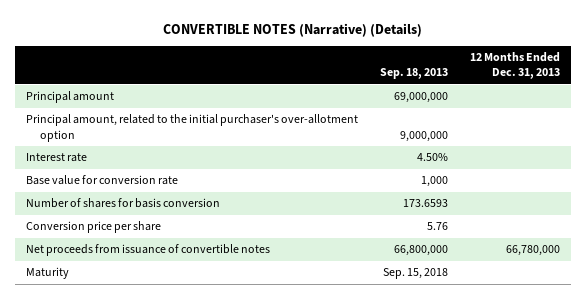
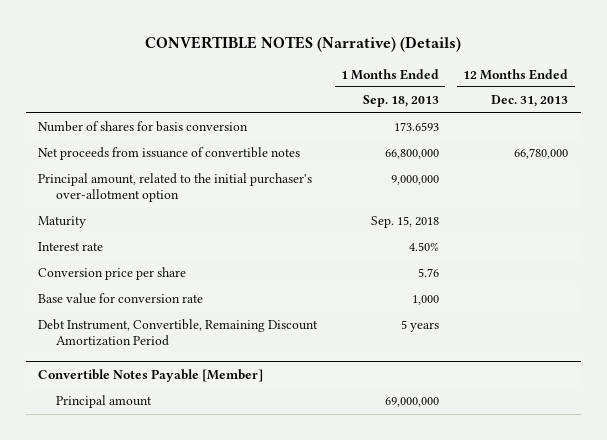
- | Sep. 18, 2013 | 12 Months Ended Dec. 31, 2013
+ | 1 Months Ended Sep. 18, 2013 | 12 Months Ended Dec. 31, 2013
- Principal amount | 69,000,000 |
moved down: Principal amount, related to the initial purchaser's over-allotment option | 9,000,000 |
moved down: Interest rate | 4.50% |
moved down: Conversion price per share | 5.76 |
moved down: Base value for conversion rate | 1,000 |
+ Debt Instrument, Convertible, Remaining Discount Amortization Period | 5 years |
+ Convertible Notes Payable [Member]
+ Principal amount | 69,000,000 |

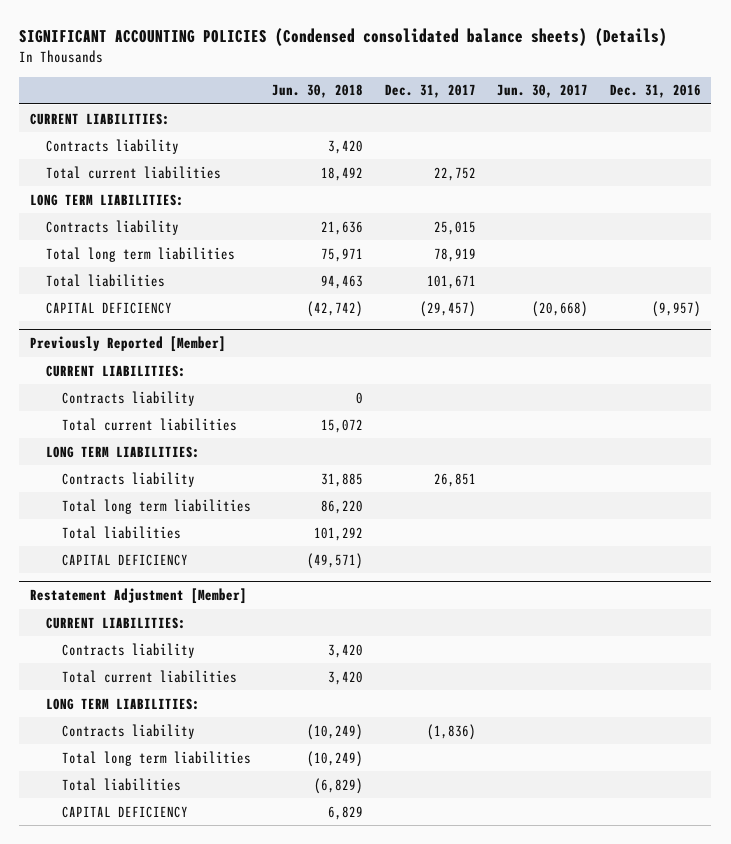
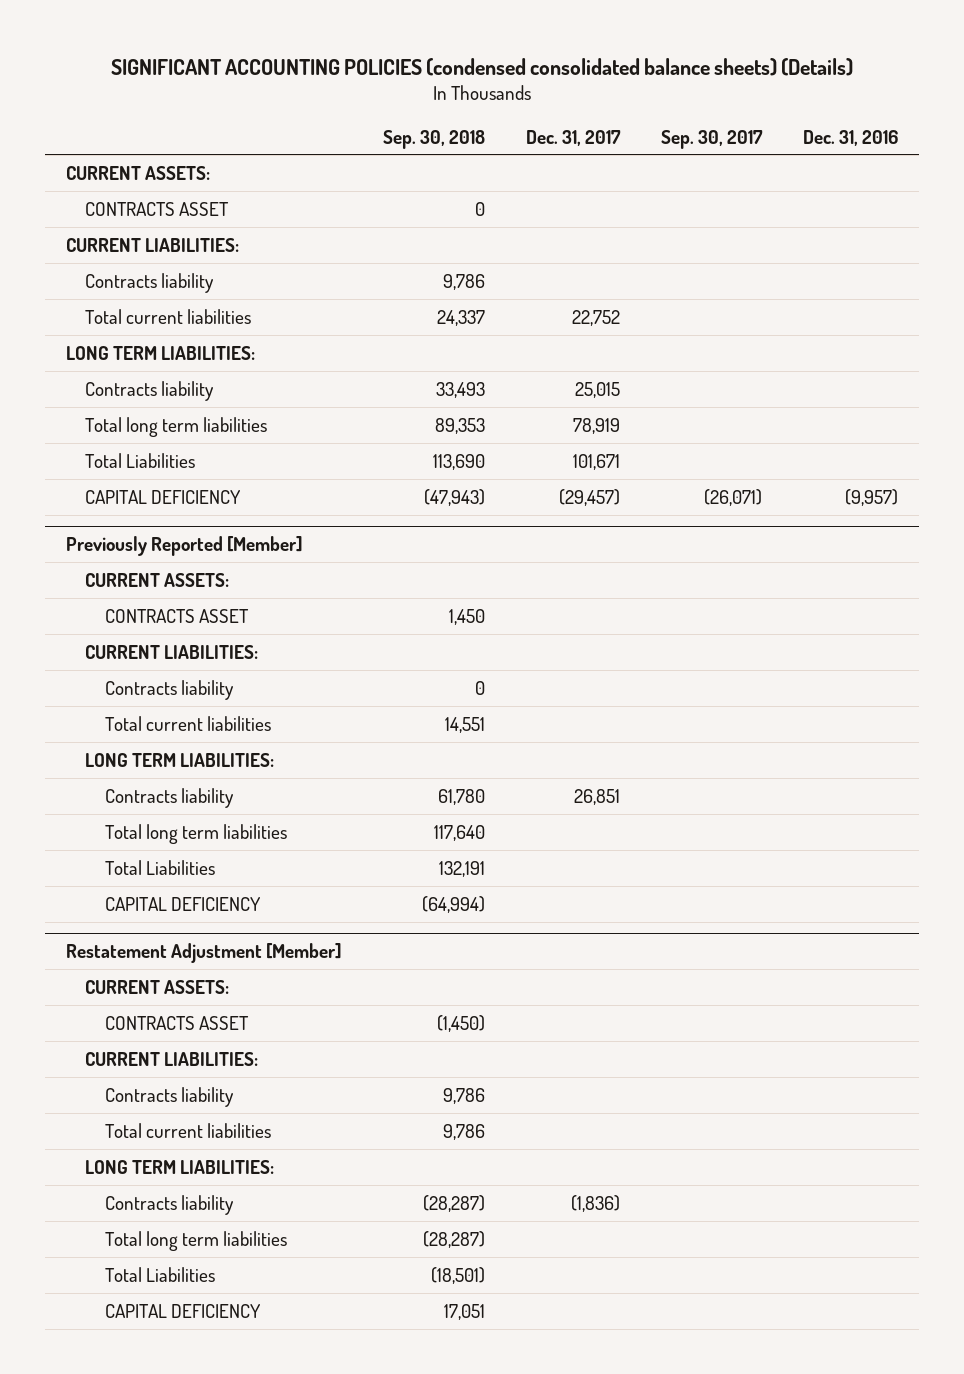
- SIGNIFICANT ACCOUNTING POLICIES (Condensed consolidated balance sheets) (Details)
+ SIGNIFICANT ACCOUNTING POLICIES (condensed consolidated balance sheets) (Details)
- | Jun. 30, 2018 | Dec. 31, 2017 | Jun. 30, 2017 | Dec. 31, 2016
+ | Sep. 30, 2018 | Dec. 31, 2017 | Sep. 30, 2017 | Dec. 31, 2016
+ CURRENT ASSETS:
+ CONTRACTS ASSET | 0 | | |
- Total liabilities | 94,463 | 101,671 | |
+ Total Liabilities | 113,690 | 101,671 | |
@ Previously Reported [Member]
+ CURRENT ASSETS:
+ CONTRACTS ASSET | 1,450 | | |
- Total liabilities | 101,292 | | |
+ Total Liabilities | 132,191 | | |
@ Restatement Adjustment [Member]
+ CURRENT ASSETS:
+ CONTRACTS ASSET | (1,450) | | |
- Total liabilities | (6,829) | | |
+ Total Liabilities | (18,501) | | |

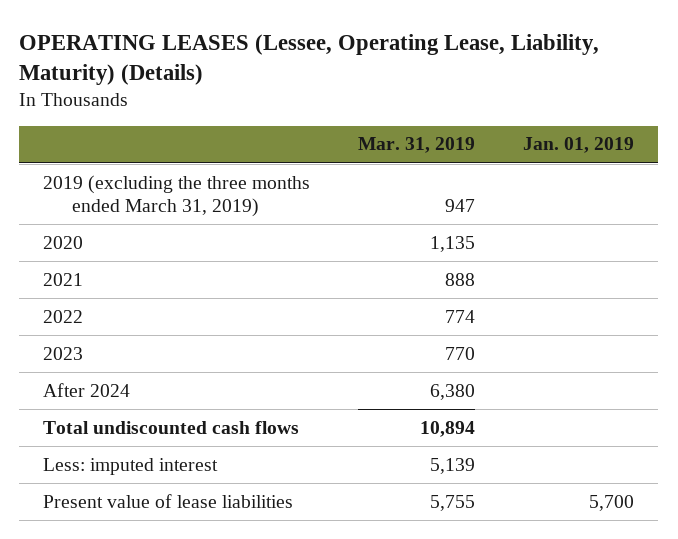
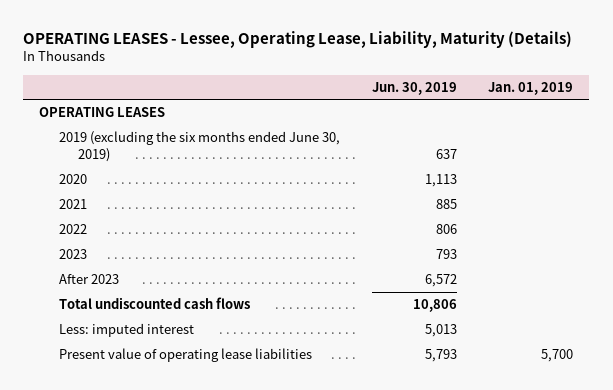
- OPERATING LEASES (Lessee, Operating Lease, Liability, Maturity) (Details)
+ OPERATING LEASES - Lessee, Operating Lease, Liability, Maturity (Details)
- | Mar. 31, 2019 | Jan. 01, 2019
+ | Jun. 30, 2019 | Jan. 01, 2019
- 2019 (excluding the three months ended March 31, 2019) | 947 |
+ OPERATING LEASES
+ 2019 (excluding the six months ended June 30, 2019) | 637 |
- After 2024 | 6,380 |
+ After 2023 | 6,572 |
- Present value of lease liabilities | 5,755 | 5,700
+ Present value of operating lease liabilities | 5,793 | 5,700

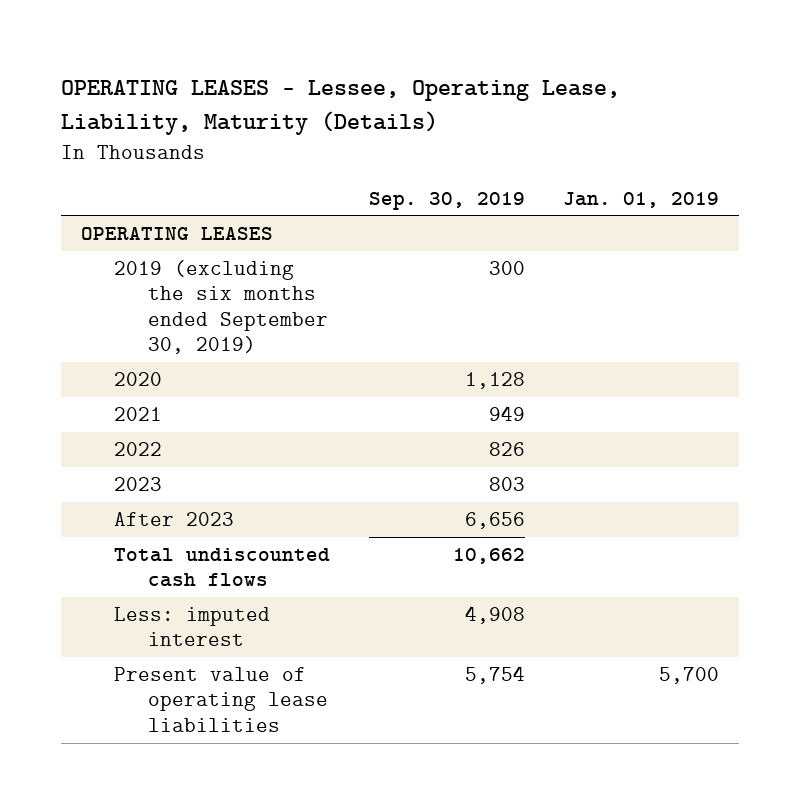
- | Jun. 30, 2019 | Jan. 01, 2019
+ | Sep. 30, 2019 | Jan. 01, 2019
- 2019 (excluding the six months ended June 30, 2019) | 637 |
+ 2019 (excluding the six months ended September 30, 2019) | 300 |

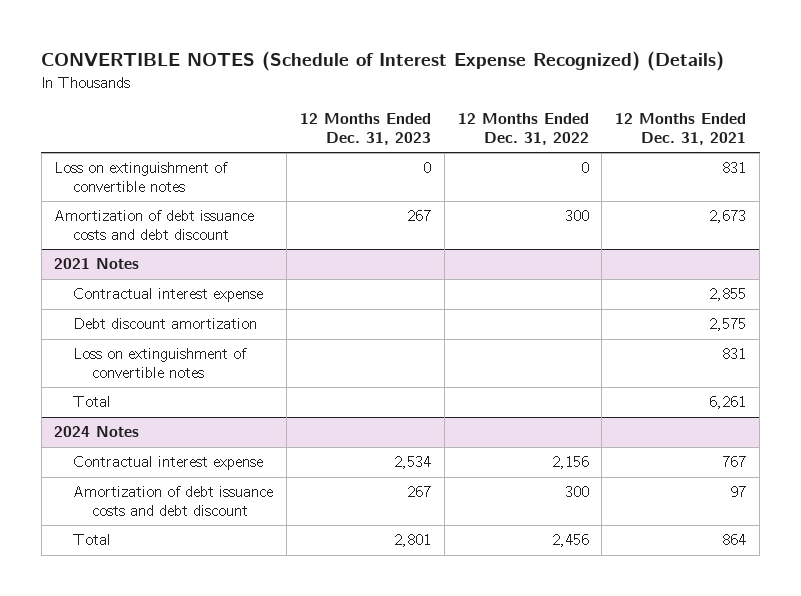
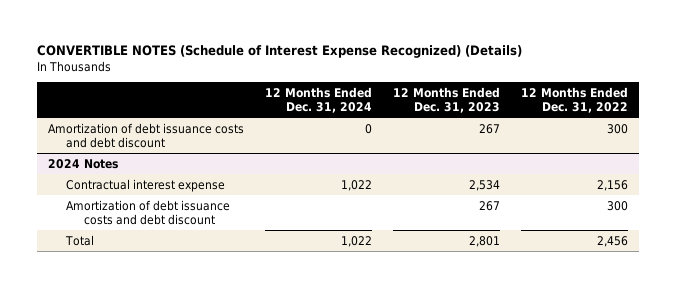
- | 12 Months Ended Dec. 31, 2023 | 12 Months Ended Dec. 31, 2022 | 12 Months Ended Dec. 31, 2021
+ | 12 Months Ended Dec. 31, 2024 | 12 Months Ended Dec. 31, 2023 | 12 Months Ended Dec. 31, 2022
- Loss on extinguishment of convertible notes | 0 | 0 | 831
- 2021 Notes
- Contractual interest expense | | | 2,855
- Debt discount amortization | | | 2,575
- Loss on extinguishment of convertible notes | | | 831
- Total | | | 6,261

